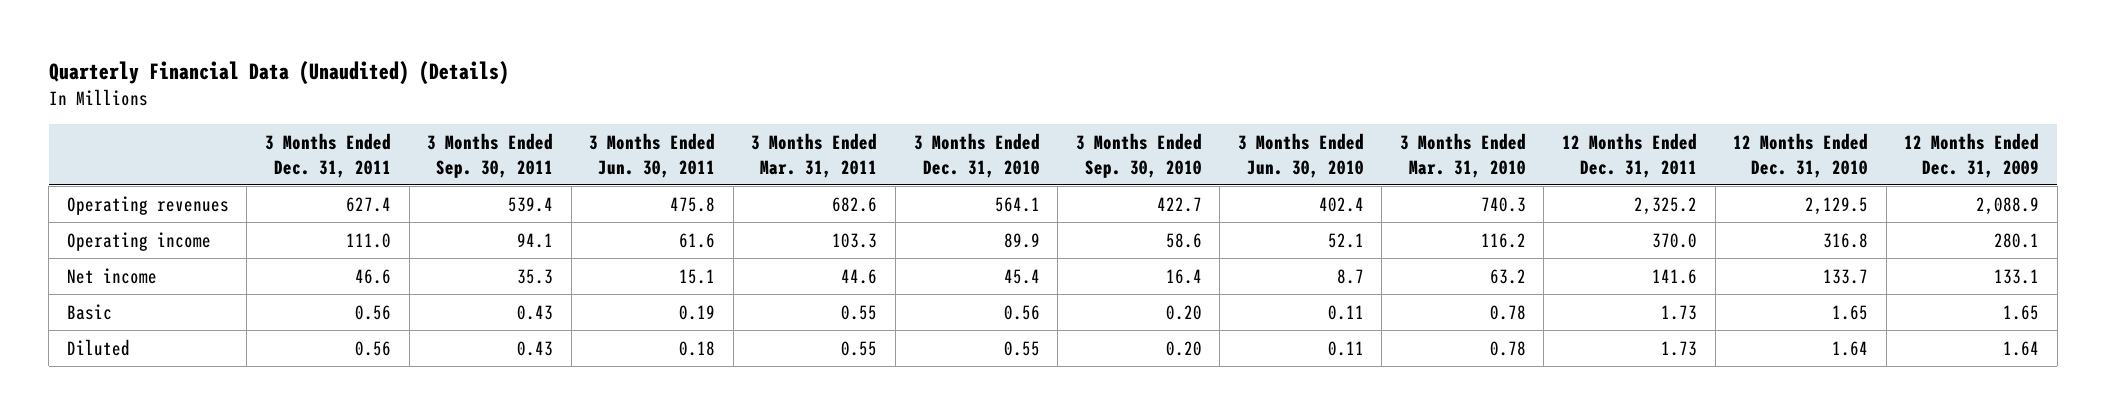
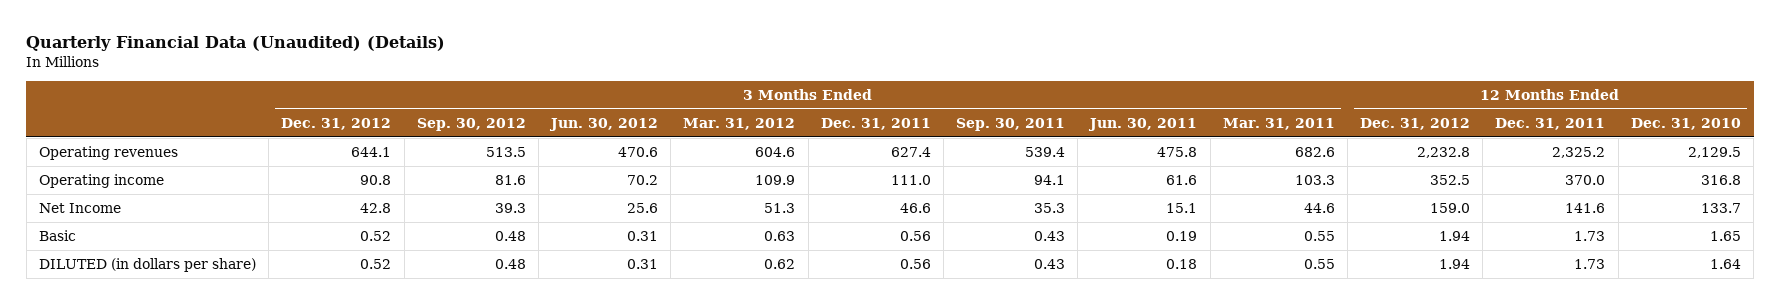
- | 3 Months Ended Dec. 31, 2011 | 3 Months Ended Sep. 30, 2011 | 3 Months Ended Jun. 30, 2011 | 3 Months Ended Mar. 31, 2011 | 3 Months Ended Dec. 31, 2010 | 3 Months Ended Sep. 30, 2010 | 3 Months Ended Jun. 30, 2010 | 3 Months Ended Mar. 31, 2010 | 12 Months Ended Dec. 31, 2011 | 12 Months Ended Dec. 31, 2010 | 12 Months Ended Dec. 31, 2009
+ | 3 Months Ended Dec. 31, 2012 | 3 Months Ended Sep. 30, 2012 | 3 Months Ended Jun. 30, 2012 | 3 Months Ended Mar. 31, 2012 | 3 Months Ended Dec. 31, 2011 | 3 Months Ended Sep. 30, 2011 | 3 Months Ended Jun. 30, 2011 | 3 Months Ended Mar. 31, 2011 | 12 Months Ended Dec. 31, 2012 | 12 Months Ended Dec. 31, 2011 | 12 Months Ended Dec. 31, 2010
- Net income | 46.6 | 35.3 | 15.1 | 44.6 | 45.4 | 16.4 | 8.7 | 63.2 | 141.6 | 133.7 | 133.1
+ Net Income | 42.8 | 39.3 | 25.6 | 51.3 | 46.6 | 35.3 | 15.1 | 44.6 | 159.0 | 141.6 | 133.7
- Diluted | 0.56 | 0.43 | 0.18 | 0.55 | 0.55 | 0.20 | 0.11 | 0.78 | 1.73 | 1.64 | 1.64
+ DILUTED (in dollars per share) | 0.52 | 0.48 | 0.31 | 0.62 | 0.56 | 0.43 | 0.18 | 0.55 | 1.94 | 1.73 | 1.64

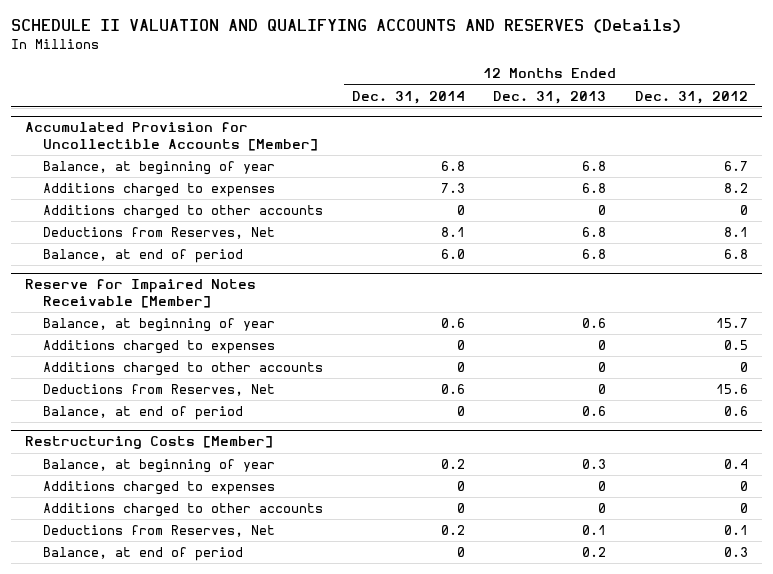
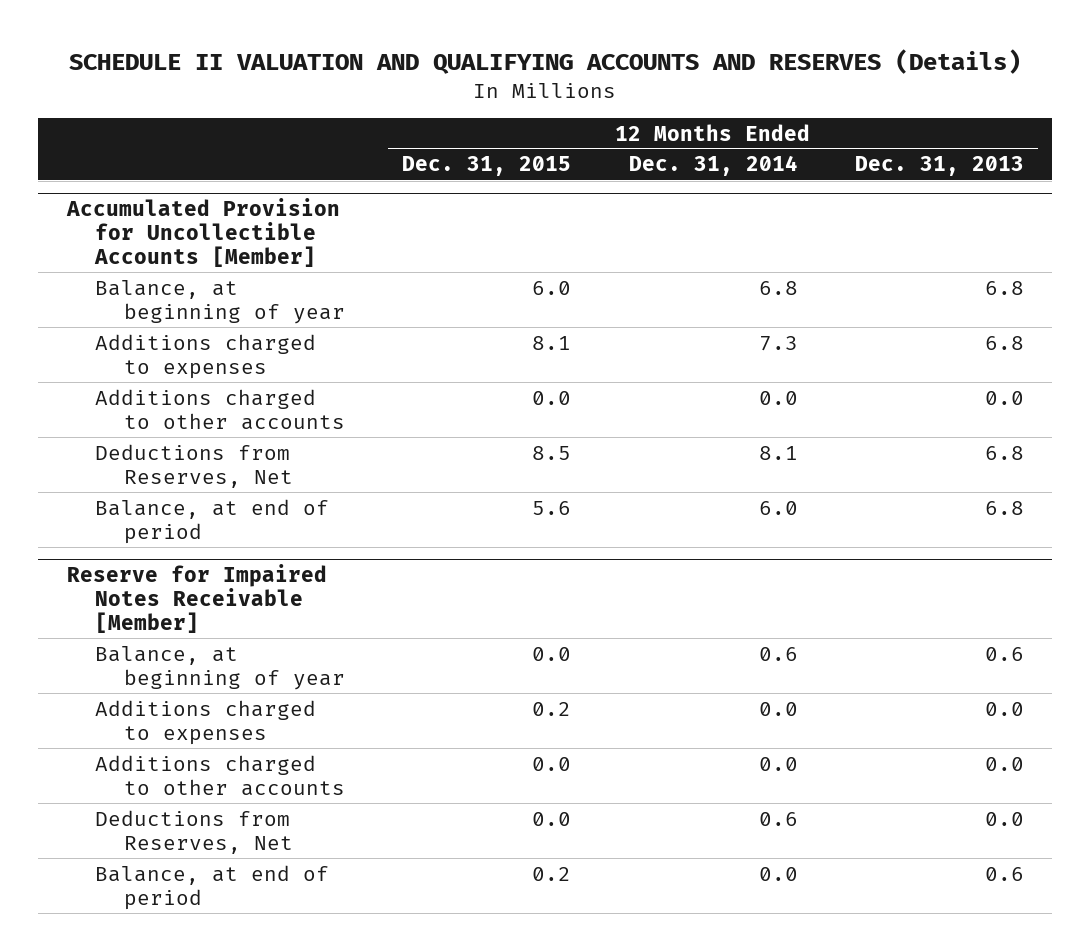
- | 12 Months Ended Dec. 31, 2014 | 12 Months Ended Dec. 31, 2013 | 12 Months Ended Dec. 31, 2012
+ | 12 Months Ended Dec. 31, 2015 | 12 Months Ended Dec. 31, 2014 | 12 Months Ended Dec. 31, 2013
@ Accumulated Provision for Uncollectible Accounts [Member]
- Additions charged to other accounts | 0 | 0 | 0
+ Additions charged to other accounts | 0.0 | 0.0 | 0.0
@ Reserve for Impaired Notes Receivable [Member]
- Additions charged to expenses | 0 | 0 | 0.5
- Additions charged to other accounts | 0 | 0 | 0
- Deductions from Reserves, Net | 0.6 | 0 | 15.6
- Balance, at end of period | 0 | 0.6 | 0.6
- Restructuring Costs [Member]
- Balance, at beginning of year | 0.2 | 0.3 | 0.4
- Additions charged to expenses | 0 | 0 | 0
- Additions charged to other accounts | 0 | 0 | 0
- Deductions from Reserves, Net | 0.2 | 0.1 | 0.1
- Balance, at end of period | 0 | 0.2 | 0.3
@ Reserve for Impaired Notes Receivable [Member]
+ Additions charged to expenses | 0.2 | 0.0 | 0.0
+ Additions charged to other accounts | 0.0 | 0.0 | 0.0
+ Deductions from Reserves, Net | 0.0 | 0.6 | 0.0
+ Balance, at end of period | 0.2 | 0.0 | 0.6

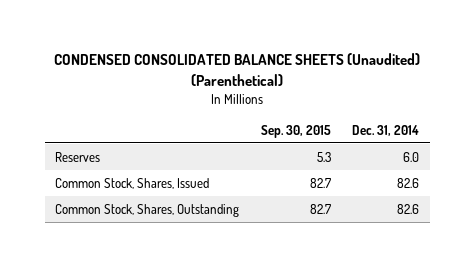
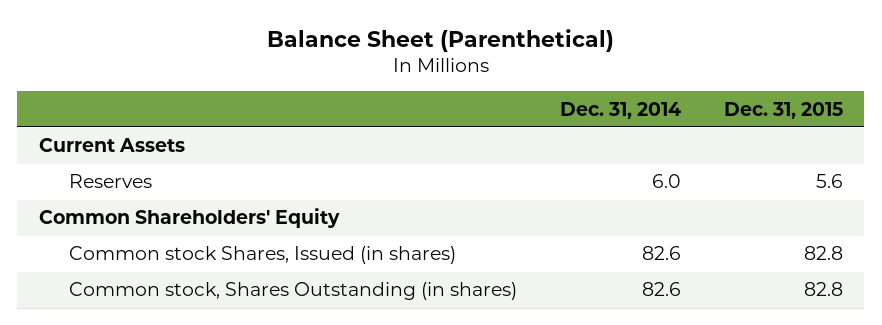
- CONDENSED CONSOLIDATED BALANCE SHEETS (Unaudited) (Parenthetical)
+ Balance Sheet (Parenthetical)
- | Sep. 30, 2015 | Dec. 31, 2014
+ | Dec. 31, 2014 | Dec. 31, 2015
+ Current Assets
- Common Stock, Shares, Issued | 82.7 | 82.6
- Common Stock, Shares, Outstanding | 82.7 | 82.6
+ Common Shareholders' Equity
+ Common stock Shares, Issued (in shares) | 82.6 | 82.8
+ Common stock, Shares Outstanding (in shares) | 82.6 | 82.8

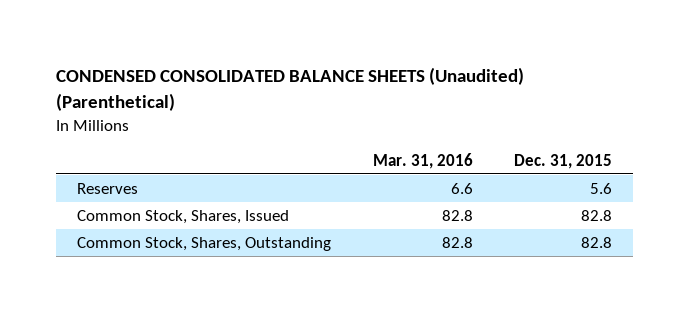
- Balance Sheet (Parenthetical)
+ CONDENSED CONSOLIDATED BALANCE SHEETS (Unaudited) (Parenthetical)
- | Dec. 31, 2014 | Dec. 31, 2015
+ | Mar. 31, 2016 | Dec. 31, 2015
- Current Assets
- Common Shareholders' Equity
- Common stock Shares, Issued (in shares) | 82.6 | 82.8
- Common stock, Shares Outstanding (in shares) | 82.6 | 82.8
+ Common Stock, Shares, Issued | 82.8 | 82.8
+ Common Stock, Shares, Outstanding | 82.8 | 82.8

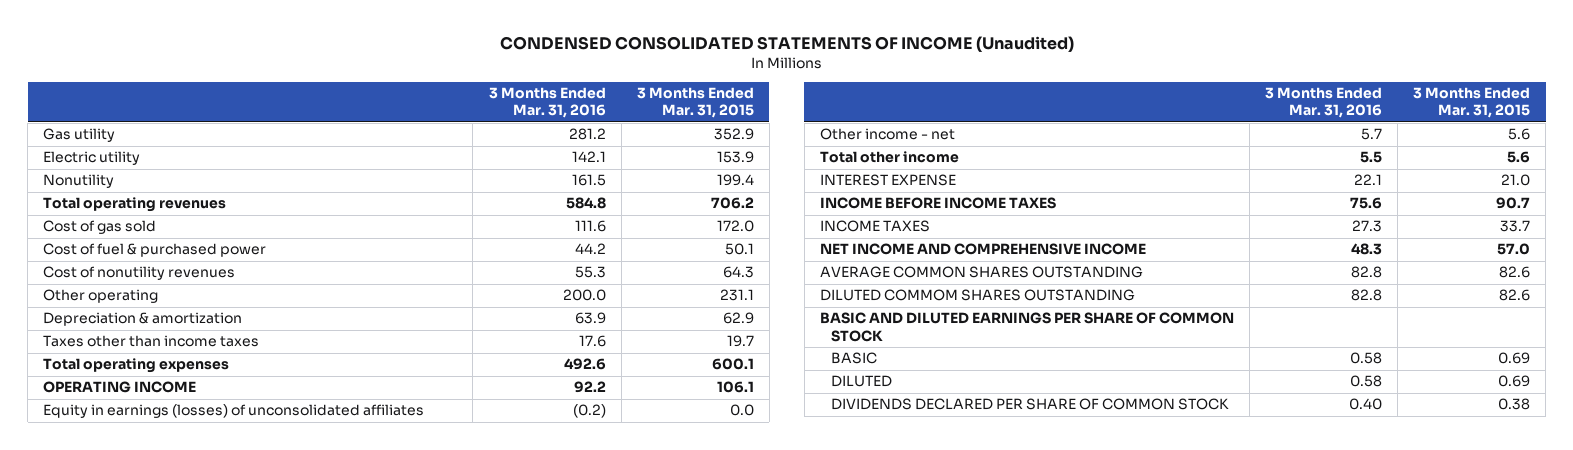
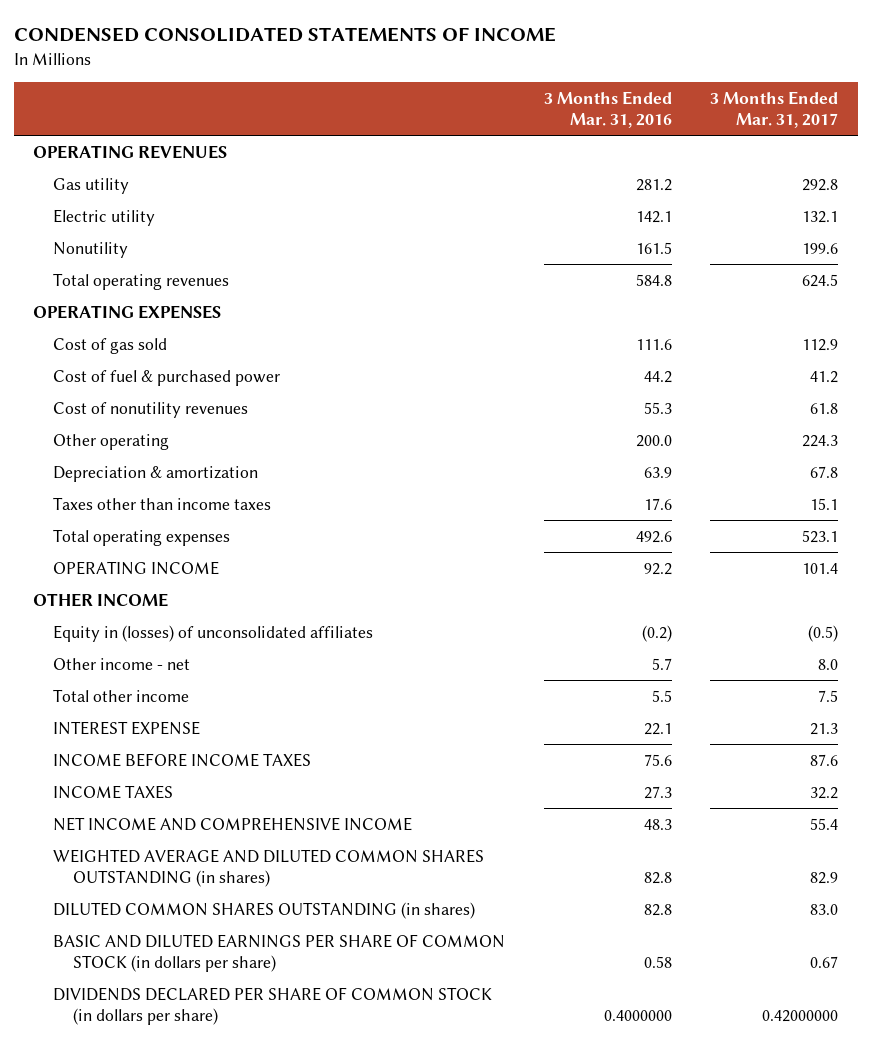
- CONDENSED CONSOLIDATED STATEMENTS OF INCOME (Unaudited)
+ CONDENSED CONSOLIDATED STATEMENTS OF INCOME
- | 3 Months Ended Mar. 31, 2016 | 3 Months Ended Mar. 31, 2015
+ | 3 Months Ended Mar. 31, 2016 | 3 Months Ended Mar. 31, 2017
+ OPERATING REVENUES
+ OPERATING EXPENSES
- Equity in earnings (losses) of unconsolidated affiliates | (0.2) | 0.0
+ OTHER INCOME
+ Equity in (losses) of unconsolidated affiliates | (0.2) | (0.5)
- AVERAGE COMMON SHARES OUTSTANDING | 82.8 | 82.6
- DILUTED COMMOM SHARES OUTSTANDING | 82.8 | 82.6
- BASIC AND DILUTED EARNINGS PER SHARE OF COMMON STOCK
- BASIC | 0.58 | 0.69
- DILUTED | 0.58 | 0.69
- DIVIDENDS DECLARED PER SHARE OF COMMON STOCK | 0.40 | 0.38
+ WEIGHTED AVERAGE AND DILUTED COMMON SHARES OUTSTANDING (in shares) | 82.8 | 82.9
+ DILUTED COMMON SHARES OUTSTANDING (in shares) | 82.8 | 83.0
+ BASIC AND DILUTED EARNINGS PER SHARE OF COMMON STOCK (in dollars per share) | 0.58 | 0.67
+ DIVIDENDS DECLARED PER SHARE OF COMMON STOCK (in dollars per share) | 0.4000000 | 0.42000000

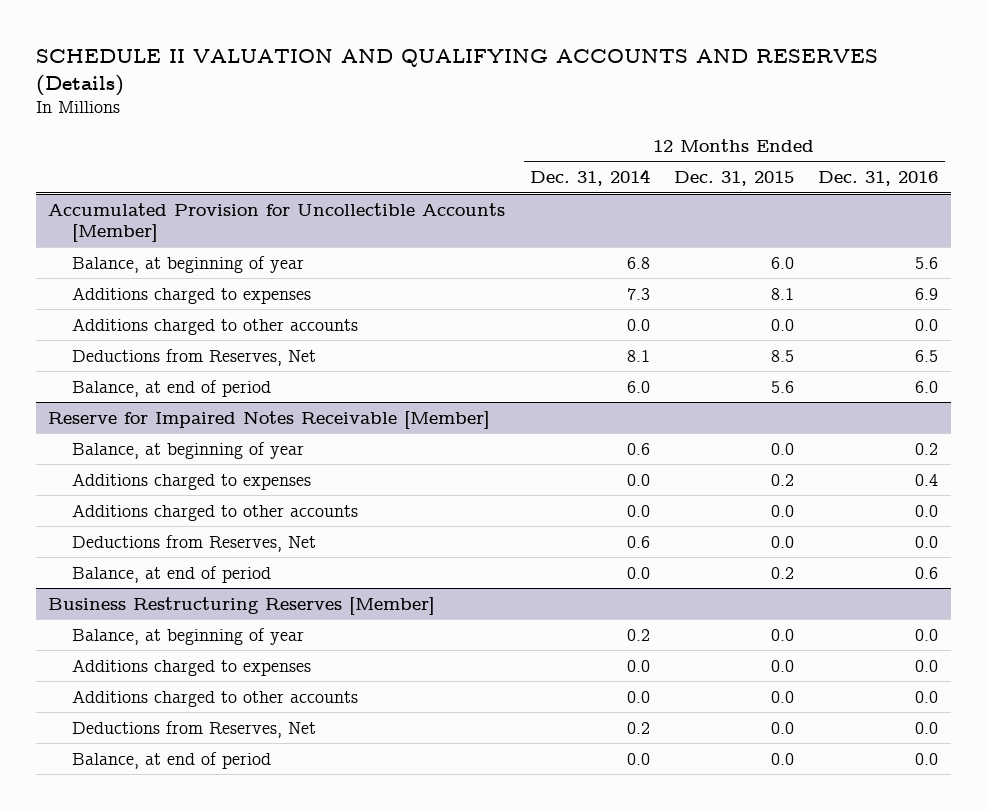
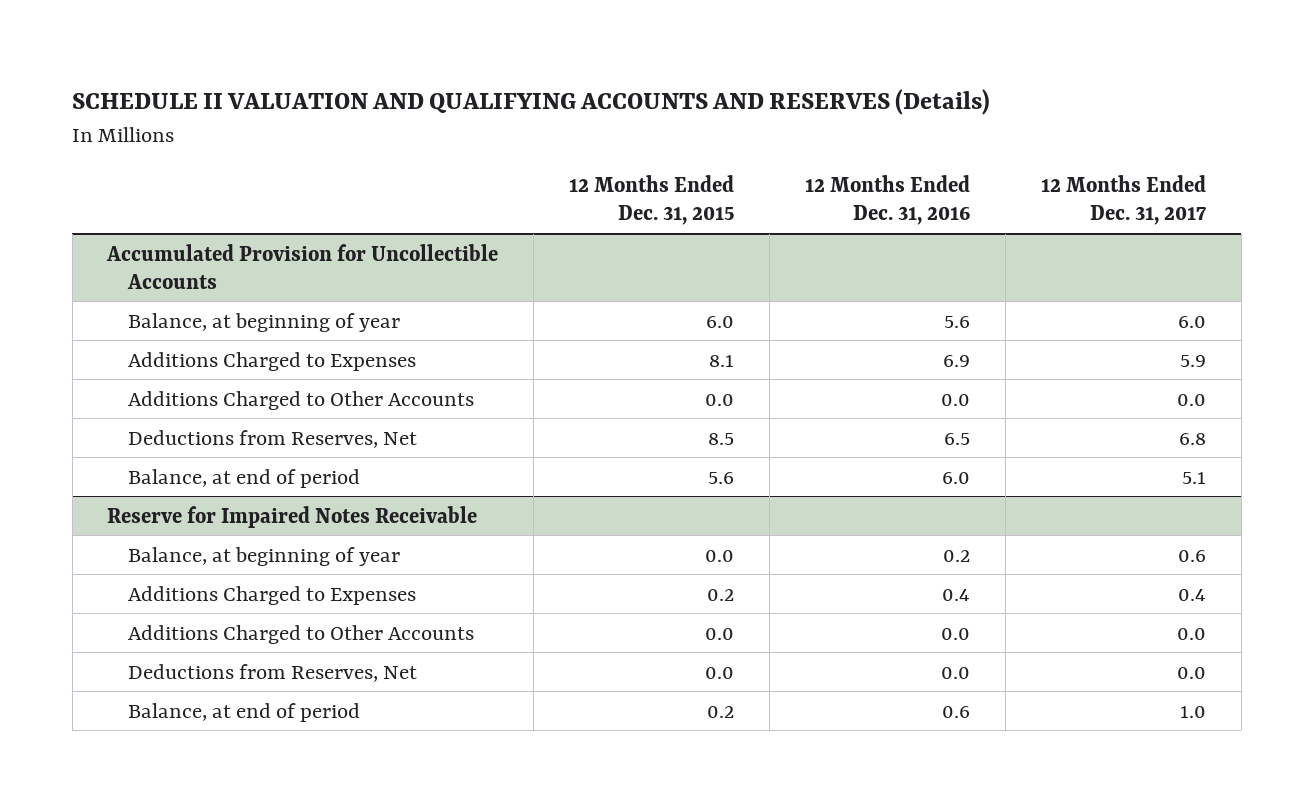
- | 12 Months Ended Dec. 31, 2014 | 12 Months Ended Dec. 31, 2015 | 12 Months Ended Dec. 31, 2016
+ | 12 Months Ended Dec. 31, 2015 | 12 Months Ended Dec. 31, 2016 | 12 Months Ended Dec. 31, 2017
- Accumulated Provision for Uncollectible Accounts [Member]
+ Accumulated Provision for Uncollectible Accounts
- Additions charged to expenses | 7.3 | 8.1 | 6.9
- Additions charged to other accounts | 0.0 | 0.0 | 0.0
+ Additions Charged to Expenses | 8.1 | 6.9 | 5.9
+ Additions Charged to Other Accounts | 0.0 | 0.0 | 0.0
- Reserve for Impaired Notes Receivable [Member]
+ Reserve for Impaired Notes Receivable
- Additions charged to expenses | 0.0 | 0.2 | 0.4
- Additions charged to other accounts | 0.0 | 0.0 | 0.0
+ Additions Charged to Expenses | 0.2 | 0.4 | 0.4
+ Additions Charged to Other Accounts | 0.0 | 0.0 | 0.0
- Business Restructuring Reserves [Member]
- Balance, at beginning of year | 0.2 | 0.0 | 0.0
- Additions charged to expenses | 0.0 | 0.0 | 0.0
- Additions charged to other accounts | 0.0 | 0.0 | 0.0
- Deductions from Reserves, Net | 0.2 | 0.0 | 0.0
- Balance, at end of period | 0.0 | 0.0 | 0.0

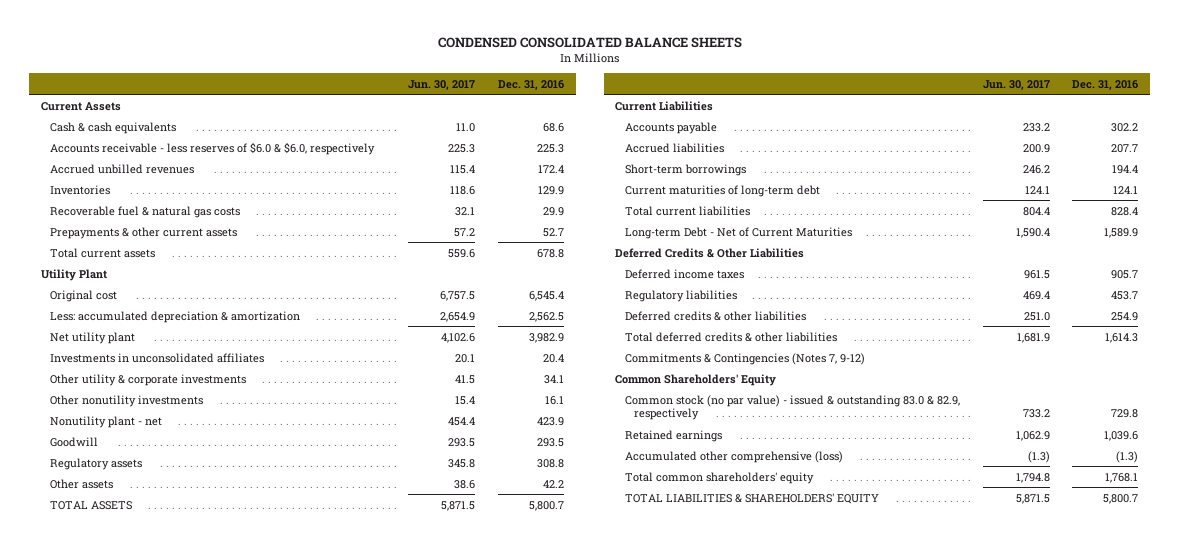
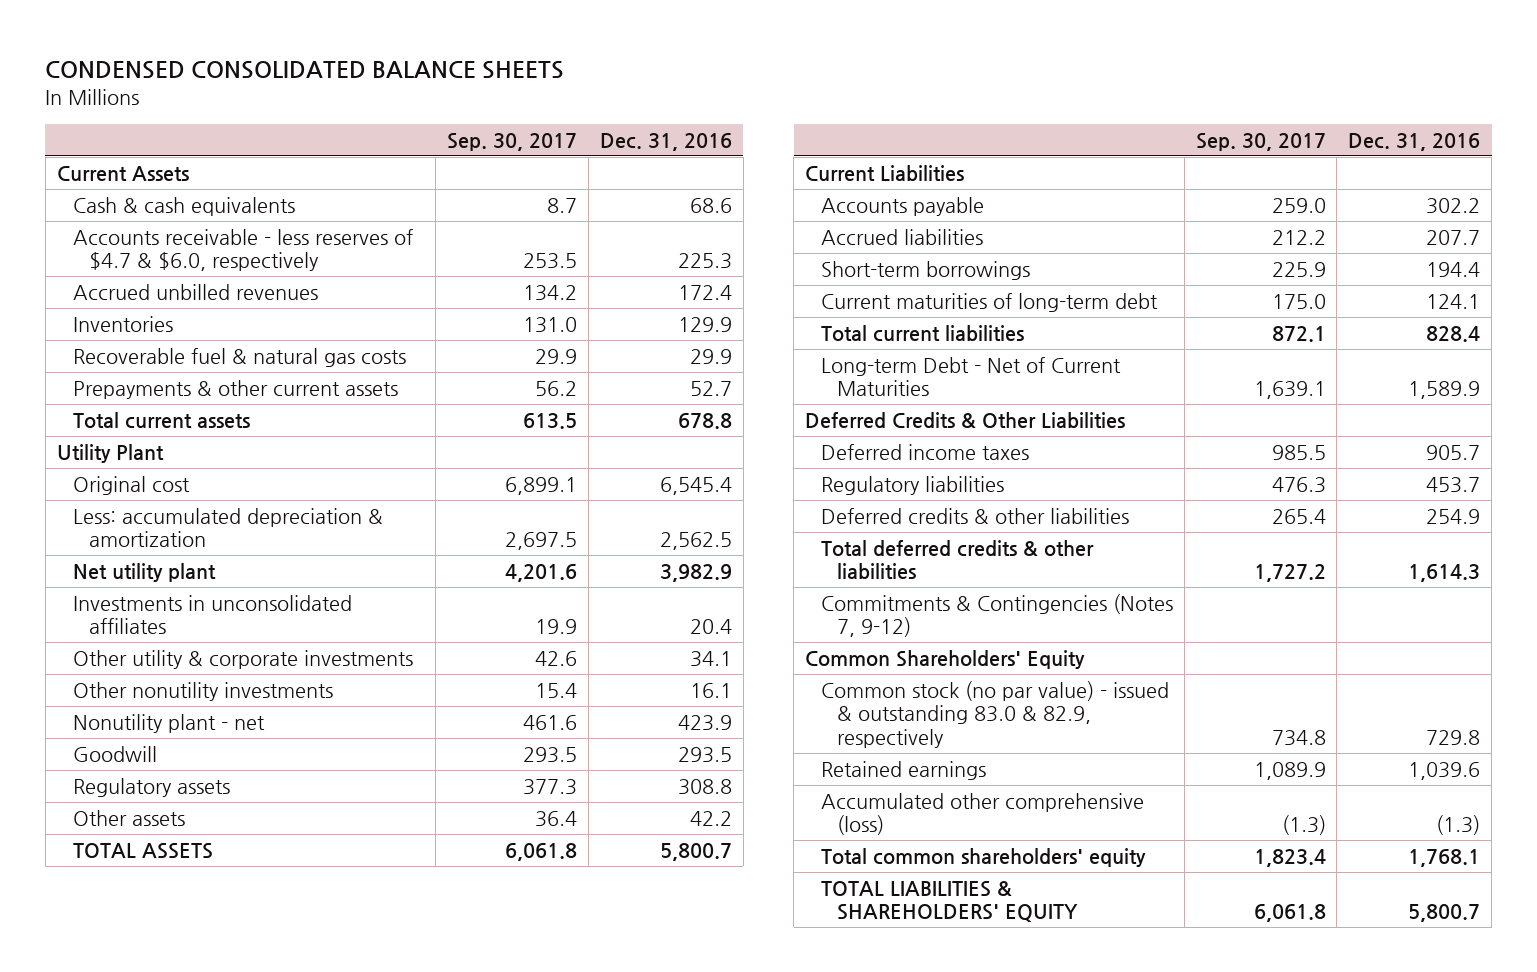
- | Jun. 30, 2017 | Dec. 31, 2016
+ | Sep. 30, 2017 | Dec. 31, 2016
- Accounts receivable - less reserves of $6.0 & $6.0, respectively | 225.3 | 225.3
+ Accounts receivable - less reserves of $4.7 & $6.0, respectively | 253.5 | 225.3

